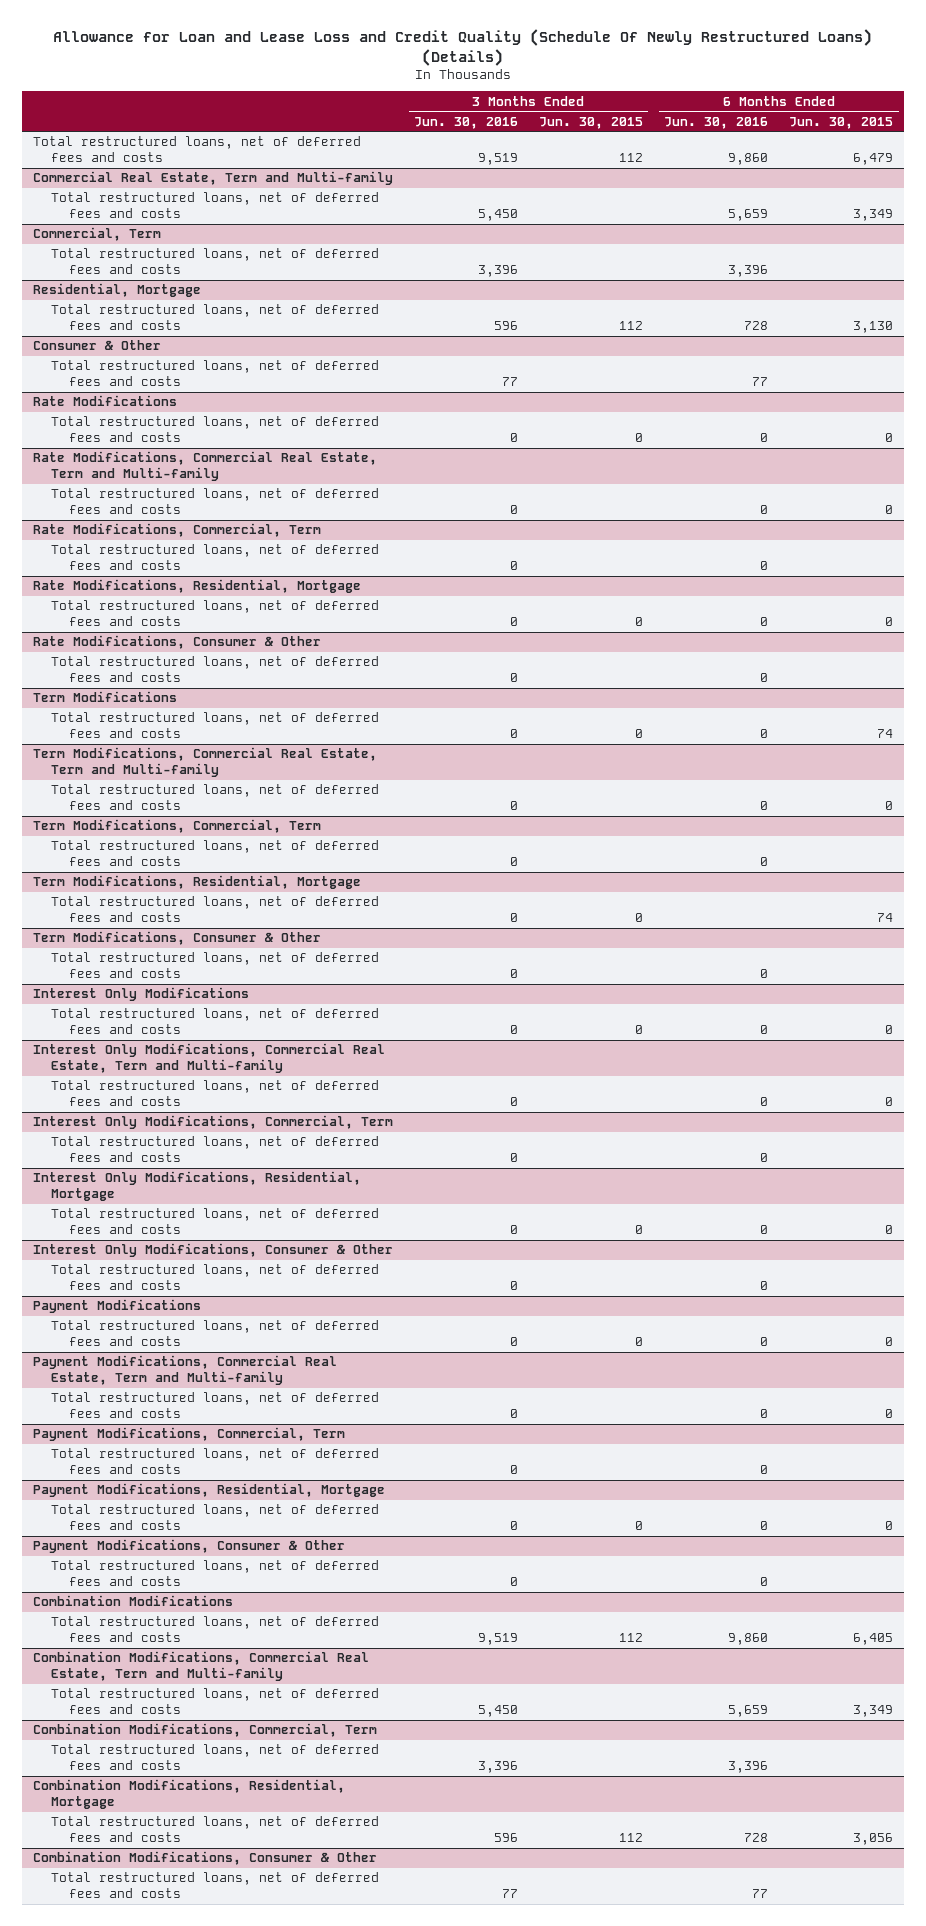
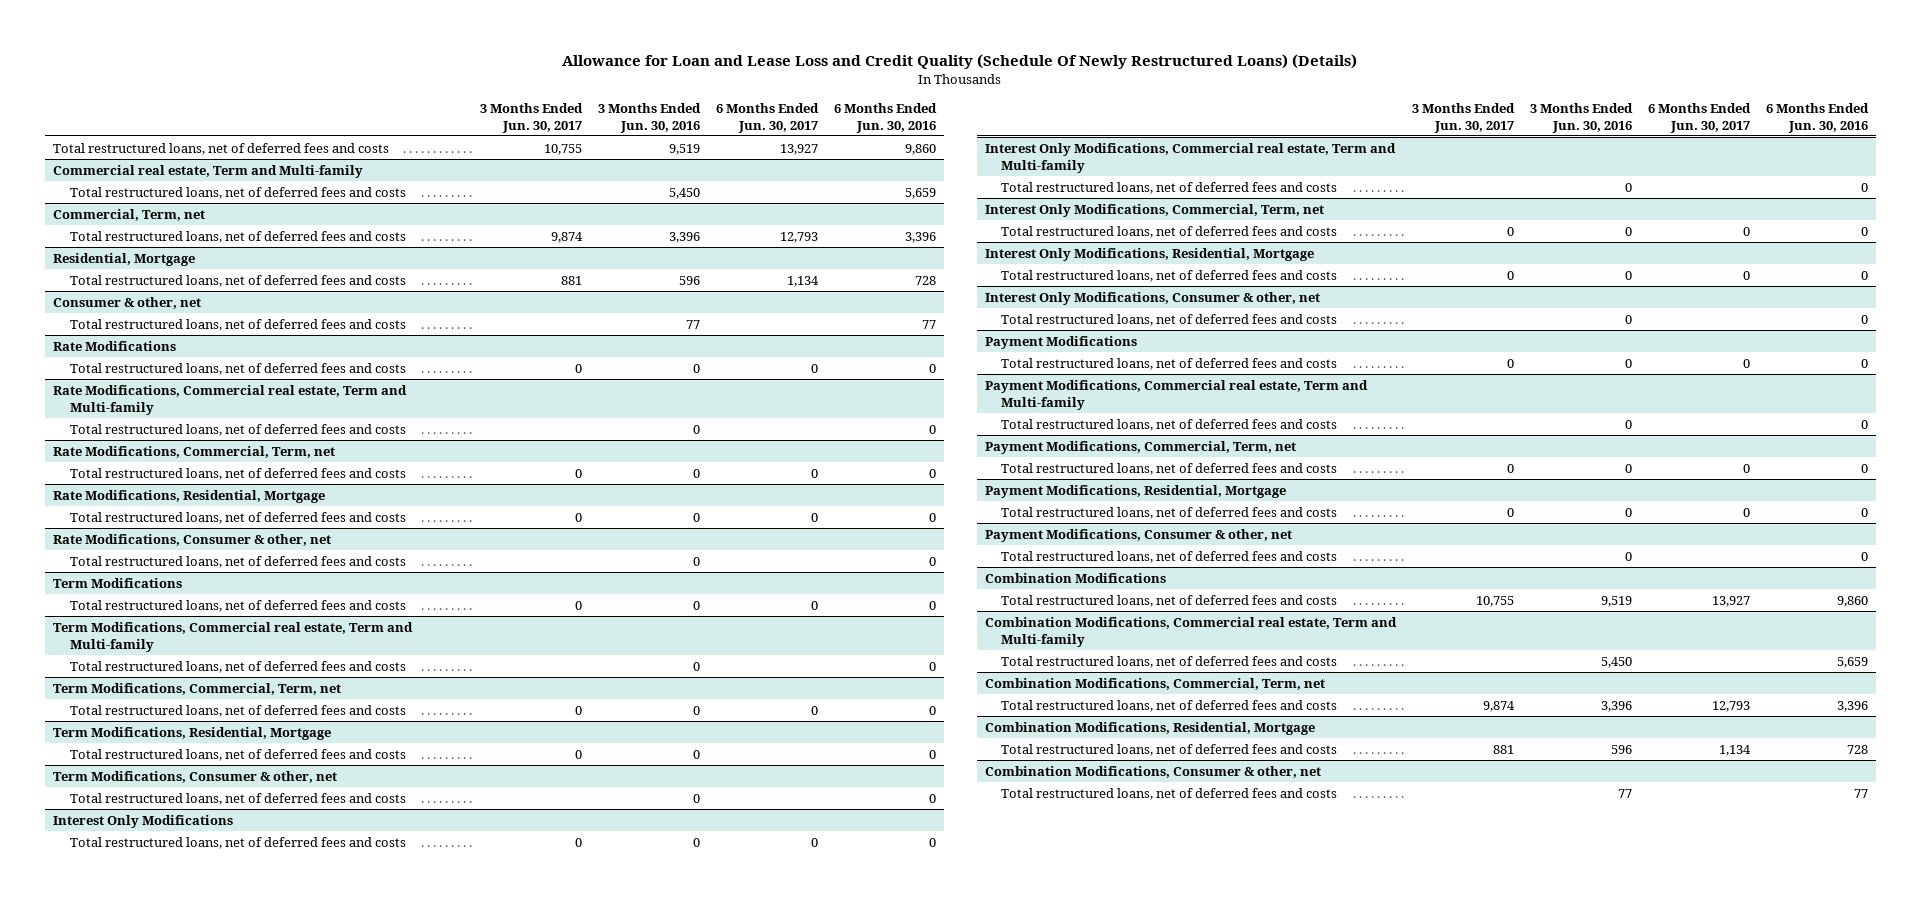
- | 3 Months Ended Jun. 30, 2016 | 3 Months Ended Jun. 30, 2015 | 6 Months Ended Jun. 30, 2016 | 6 Months Ended Jun. 30, 2015
+ | 3 Months Ended Jun. 30, 2017 | 3 Months Ended Jun. 30, 2016 | 6 Months Ended Jun. 30, 2017 | 6 Months Ended Jun. 30, 2016
- Commercial Real Estate, Term and Multi-family
+ Commercial real estate, Term and Multi-family
- Commercial, Term
+ Commercial, Term, net
- Consumer & Other
+ Consumer & other, net
- Rate Modifications, Commercial Real Estate, Term and Multi-family
+ Rate Modifications, Commercial real estate, Term and Multi-family
- Rate Modifications, Commercial, Term
+ Rate Modifications, Commercial, Term, net
- Rate Modifications, Consumer & Other
+ Rate Modifications, Consumer & other, net
- Term Modifications, Commercial Real Estate, Term and Multi-family
+ Term Modifications, Commercial real estate, Term and Multi-family
- Term Modifications, Commercial, Term
+ Term Modifications, Commercial, Term, net
@ Term Modifications, Residential, Mortgage
- Total restructured loans, net of deferred fees and costs | 0 | 0 | | 74
- Term Modifications, Consumer & Other
+ Term Modifications, Consumer & other, net
+ Total restructured loans, net of deferred fees and costs | | 0 | | 0
- Interest Only Modifications, Commercial Real Estate, Term and Multi-family
+ Interest Only Modifications, Commercial real estate, Term and Multi-family
- Interest Only Modifications, Commercial, Term
+ Interest Only Modifications, Commercial, Term, net
- Interest Only Modifications, Consumer & Other
+ Interest Only Modifications, Consumer & other, net
- Payment Modifications, Commercial Real Estate, Term and Multi-family
+ Payment Modifications, Commercial real estate, Term and Multi-family
- Payment Modifications, Commercial, Term
+ Payment Modifications, Commercial, Term, net
- Payment Modifications, Consumer & Other
+ Payment Modifications, Consumer & other, net
- Combination Modifications, Commercial Real Estate, Term and Multi-family
+ Combination Modifications, Commercial real estate, Term and Multi-family
- Combination Modifications, Commercial, Term
+ Combination Modifications, Commercial, Term, net
- Combination Modifications, Consumer & Other
+ Combination Modifications, Consumer & other, net

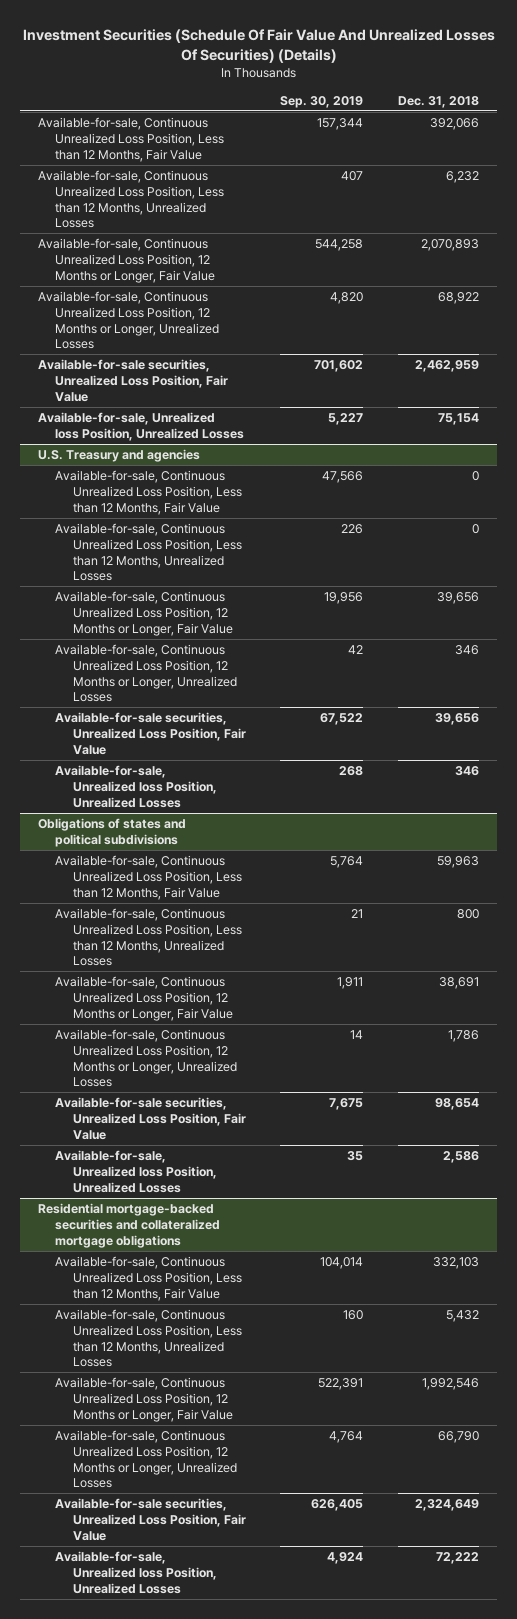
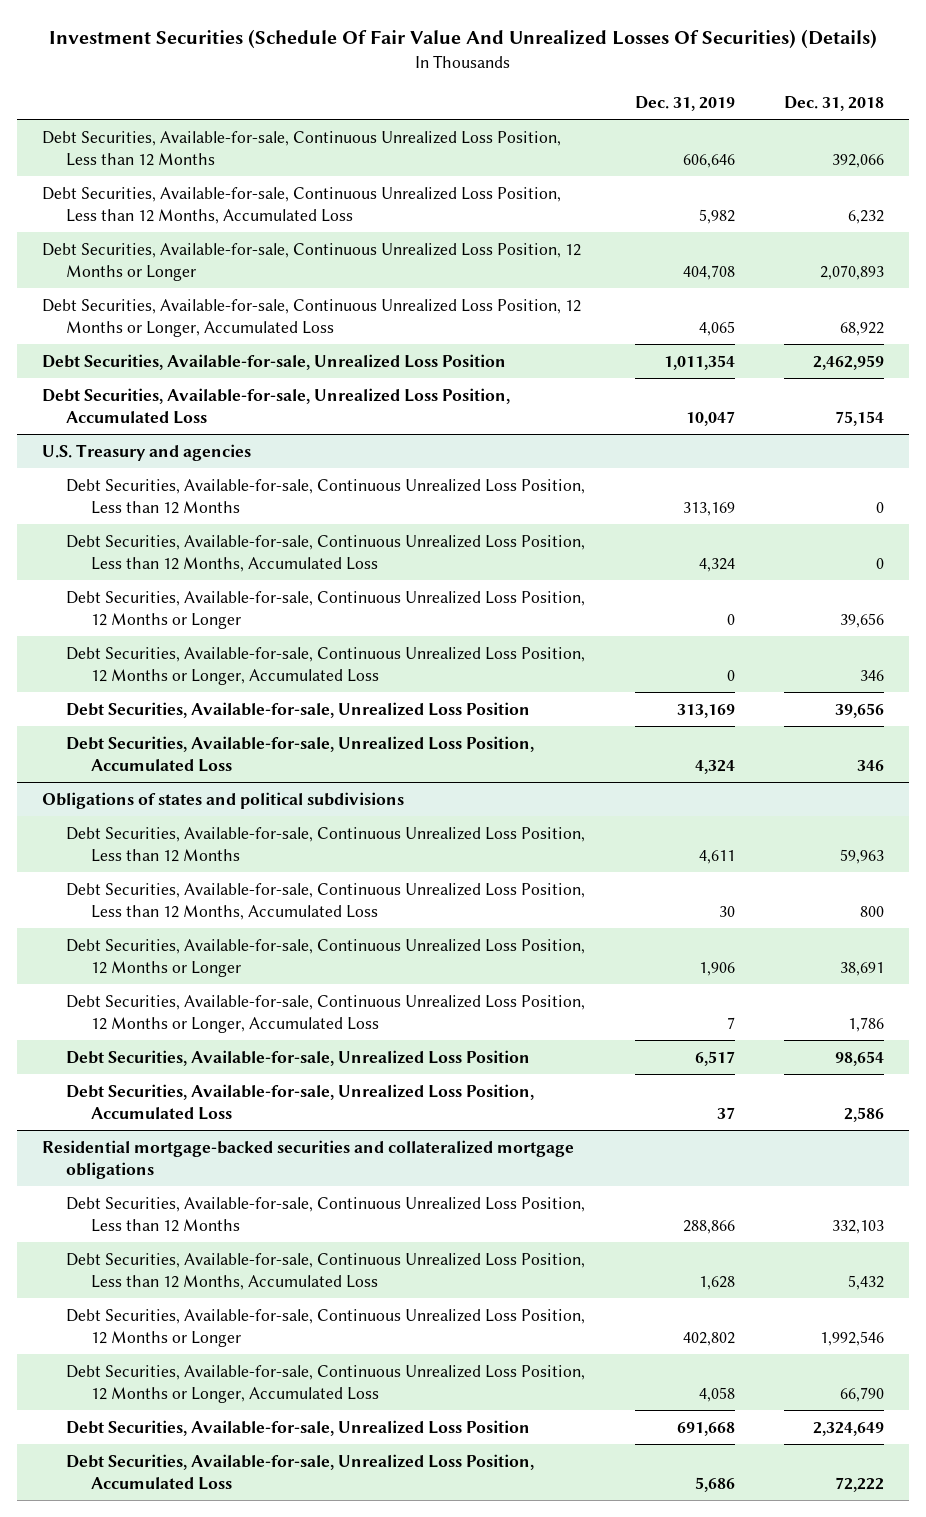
- | Sep. 30, 2019 | Dec. 31, 2018
+ | Dec. 31, 2019 | Dec. 31, 2018
- Available-for-sale, Continuous Unrealized Loss Position, Less than 12 Months, Fair Value | 157,344 | 392,066
- Available-for-sale, Continuous Unrealized Loss Position, Less than 12 Months, Unrealized Losses | 407 | 6,232
- Available-for-sale, Continuous Unrealized Loss Position, 12 Months or Longer, Fair Value | 544,258 | 2,070,893
- Available-for-sale, Continuous Unrealized Loss Position, 12 Months or Longer, Unrealized Losses | 4,820 | 68,922
- Available-for-sale securities, Unrealized Loss Position, Fair Value | 701,602 | 2,462,959
- Available-for-sale, Unrealized loss Position, Unrealized Losses | 5,227 | 75,154
+ Debt Securities, Available-for-sale, Continuous Unrealized Loss Position, Less than 12 Months | 606,646 | 392,066
+ Debt Securities, Available-for-sale, Continuous Unrealized Loss Position, Less than 12 Months, Accumulated Loss | 5,982 | 6,232
+ Debt Securities, Available-for-sale, Continuous Unrealized Loss Position, 12 Months or Longer | 404,708 | 2,070,893
+ Debt Securities, Available-for-sale, Continuous Unrealized Loss Position, 12 Months or Longer, Accumulated Loss | 4,065 | 68,922
+ Debt Securities, Available-for-sale, Unrealized Loss Position | 1,011,354 | 2,462,959
+ Debt Securities, Available-for-sale, Unrealized Loss Position, Accumulated Loss | 10,047 | 75,154
@ U.S. Treasury and agencies
- Available-for-sale, Continuous Unrealized Loss Position, Less than 12 Months, Fair Value | 47,566 | 0
- Available-for-sale, Continuous Unrealized Loss Position, Less than 12 Months, Unrealized Losses | 226 | 0
- Available-for-sale, Continuous Unrealized Loss Position, 12 Months or Longer, Fair Value | 19,956 | 39,656
- Available-for-sale, Continuous Unrealized Loss Position, 12 Months or Longer, Unrealized Losses | 42 | 346
- Available-for-sale securities, Unrealized Loss Position, Fair Value | 67,522 | 39,656
- Available-for-sale, Unrealized loss Position, Unrealized Losses | 268 | 346
+ Debt Securities, Available-for-sale, Continuous Unrealized Loss Position, Less than 12 Months | 313,169 | 0
+ Debt Securities, Available-for-sale, Continuous Unrealized Loss Position, Less than 12 Months, Accumulated Loss | 4,324 | 0
+ Debt Securities, Available-for-sale, Continuous Unrealized Loss Position, 12 Months or Longer | 0 | 39,656
+ Debt Securities, Available-for-sale, Continuous Unrealized Loss Position, 12 Months or Longer, Accumulated Loss | 0 | 346
+ Debt Securities, Available-for-sale, Unrealized Loss Position | 313,169 | 39,656
+ Debt Securities, Available-for-sale, Unrealized Loss Position, Accumulated Loss | 4,324 | 346
@ Obligations of states and political subdivisions
- Available-for-sale, Continuous Unrealized Loss Position, Less than 12 Months, Fair Value | 5,764 | 59,963
- Available-for-sale, Continuous Unrealized Loss Position, Less than 12 Months, Unrealized Losses | 21 | 800
- Available-for-sale, Continuous Unrealized Loss Position, 12 Months or Longer, Fair Value | 1,911 | 38,691
- Available-for-sale, Continuous Unrealized Loss Position, 12 Months or Longer, Unrealized Losses | 14 | 1,786
- Available-for-sale securities, Unrealized Loss Position, Fair Value | 7,675 | 98,654
- Available-for-sale, Unrealized loss Position, Unrealized Losses | 35 | 2,586
+ Debt Securities, Available-for-sale, Continuous Unrealized Loss Position, Less than 12 Months | 4,611 | 59,963
+ Debt Securities, Available-for-sale, Continuous Unrealized Loss Position, Less than 12 Months, Accumulated Loss | 30 | 800
+ Debt Securities, Available-for-sale, Continuous Unrealized Loss Position, 12 Months or Longer | 1,906 | 38,691
+ Debt Securities, Available-for-sale, Continuous Unrealized Loss Position, 12 Months or Longer, Accumulated Loss | 7 | 1,786
+ Debt Securities, Available-for-sale, Unrealized Loss Position | 6,517 | 98,654
+ Debt Securities, Available-for-sale, Unrealized Loss Position, Accumulated Loss | 37 | 2,586
@ Residential mortgage-backed securities and collateralized mortgage obligations
- Available-for-sale, Continuous Unrealized Loss Position, Less than 12 Months, Fair Value | 104,014 | 332,103
- Available-for-sale, Continuous Unrealized Loss Position, Less than 12 Months, Unrealized Losses | 160 | 5,432
- Available-for-sale, Continuous Unrealized Loss Position, 12 Months or Longer, Fair Value | 522,391 | 1,992,546
- Available-for-sale, Continuous Unrealized Loss Position, 12 Months or Longer, Unrealized Losses | 4,764 | 66,790
- Available-for-sale securities, Unrealized Loss Position, Fair Value | 626,405 | 2,324,649
- Available-for-sale, Unrealized loss Position, Unrealized Losses | 4,924 | 72,222
+ Debt Securities, Available-for-sale, Continuous Unrealized Loss Position, Less than 12 Months | 288,866 | 332,103
+ Debt Securities, Available-for-sale, Continuous Unrealized Loss Position, Less than 12 Months, Accumulated Loss | 1,628 | 5,432
+ Debt Securities, Available-for-sale, Continuous Unrealized Loss Position, 12 Months or Longer | 402,802 | 1,992,546
+ Debt Securities, Available-for-sale, Continuous Unrealized Loss Position, 12 Months or Longer, Accumulated Loss | 4,058 | 66,790
+ Debt Securities, Available-for-sale, Unrealized Loss Position | 691,668 | 2,324,649
+ Debt Securities, Available-for-sale, Unrealized Loss Position, Accumulated Loss | 5,686 | 72,222

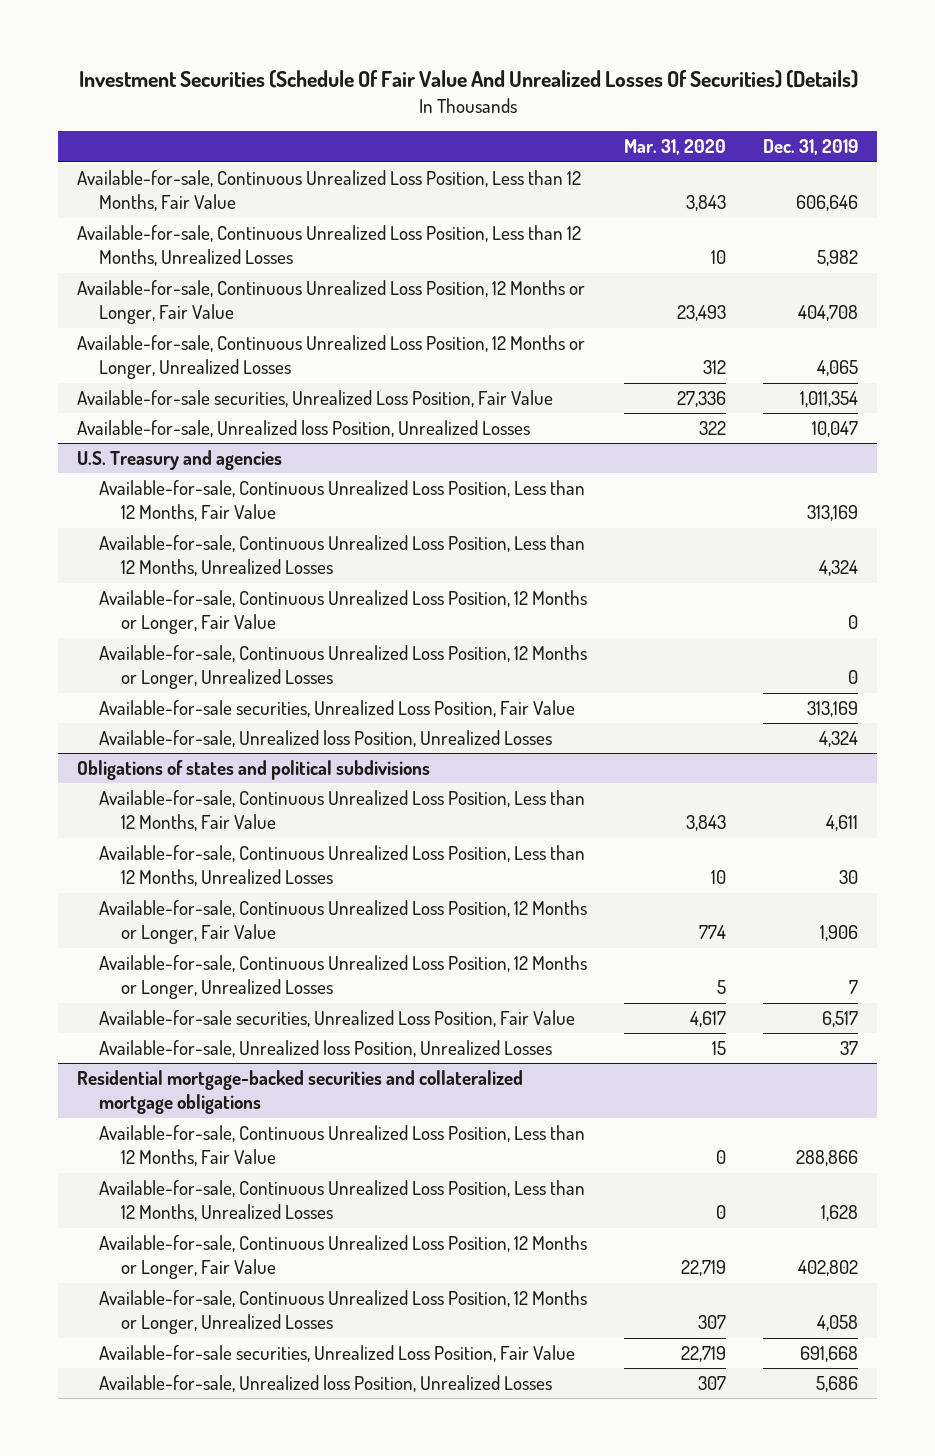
- | Dec. 31, 2019 | Dec. 31, 2018
+ | Mar. 31, 2020 | Dec. 31, 2019
- Debt Securities, Available-for-sale, Continuous Unrealized Loss Position, Less than 12 Months | 606,646 | 392,066
- Debt Securities, Available-for-sale, Continuous Unrealized Loss Position, Less than 12 Months, Accumulated Loss | 5,982 | 6,232
- Debt Securities, Available-for-sale, Continuous Unrealized Loss Position, 12 Months or Longer | 404,708 | 2,070,893
- Debt Securities, Available-for-sale, Continuous Unrealized Loss Position, 12 Months or Longer, Accumulated Loss | 4,065 | 68,922
- Debt Securities, Available-for-sale, Unrealized Loss Position | 1,011,354 | 2,462,959
- Debt Securities, Available-for-sale, Unrealized Loss Position, Accumulated Loss | 10,047 | 75,154
+ Available-for-sale, Continuous Unrealized Loss Position, Less than 12 Months, Fair Value | 3,843 | 606,646
+ Available-for-sale, Continuous Unrealized Loss Position, Less than 12 Months, Unrealized Losses | 10 | 5,982
+ Available-for-sale, Continuous Unrealized Loss Position, 12 Months or Longer, Fair Value | 23,493 | 404,708
+ Available-for-sale, Continuous Unrealized Loss Position, 12 Months or Longer, Unrealized Losses | 312 | 4,065
+ Available-for-sale securities, Unrealized Loss Position, Fair Value | 27,336 | 1,011,354
+ Available-for-sale, Unrealized loss Position, Unrealized Losses | 322 | 10,047
@ U.S. Treasury and agencies
- Debt Securities, Available-for-sale, Continuous Unrealized Loss Position, Less than 12 Months | 313,169 | 0
- Debt Securities, Available-for-sale, Continuous Unrealized Loss Position, Less than 12 Months, Accumulated Loss | 4,324 | 0
- Debt Securities, Available-for-sale, Continuous Unrealized Loss Position, 12 Months or Longer | 0 | 39,656
- Debt Securities, Available-for-sale, Continuous Unrealized Loss Position, 12 Months or Longer, Accumulated Loss | 0 | 346
- Debt Securities, Available-for-sale, Unrealized Loss Position | 313,169 | 39,656
- Debt Securities, Available-for-sale, Unrealized Loss Position, Accumulated Loss | 4,324 | 346
+ Available-for-sale, Continuous Unrealized Loss Position, Less than 12 Months, Fair Value | | 313,169
+ Available-for-sale, Continuous Unrealized Loss Position, Less than 12 Months, Unrealized Losses | | 4,324
+ Available-for-sale, Continuous Unrealized Loss Position, 12 Months or Longer, Fair Value | | 0
+ Available-for-sale, Continuous Unrealized Loss Position, 12 Months or Longer, Unrealized Losses | | 0
+ Available-for-sale securities, Unrealized Loss Position, Fair Value | | 313,169
+ Available-for-sale, Unrealized loss Position, Unrealized Losses | | 4,324
@ Obligations of states and political subdivisions
- Debt Securities, Available-for-sale, Continuous Unrealized Loss Position, Less than 12 Months | 4,611 | 59,963
- Debt Securities, Available-for-sale, Continuous Unrealized Loss Position, Less than 12 Months, Accumulated Loss | 30 | 800
- Debt Securities, Available-for-sale, Continuous Unrealized Loss Position, 12 Months or Longer | 1,906 | 38,691
- Debt Securities, Available-for-sale, Continuous Unrealized Loss Position, 12 Months or Longer, Accumulated Loss | 7 | 1,786
- Debt Securities, Available-for-sale, Unrealized Loss Position | 6,517 | 98,654
- Debt Securities, Available-for-sale, Unrealized Loss Position, Accumulated Loss | 37 | 2,586
+ Available-for-sale, Continuous Unrealized Loss Position, Less than 12 Months, Fair Value | 3,843 | 4,611
+ Available-for-sale, Continuous Unrealized Loss Position, Less than 12 Months, Unrealized Losses | 10 | 30
+ Available-for-sale, Continuous Unrealized Loss Position, 12 Months or Longer, Fair Value | 774 | 1,906
+ Available-for-sale, Continuous Unrealized Loss Position, 12 Months or Longer, Unrealized Losses | 5 | 7
+ Available-for-sale securities, Unrealized Loss Position, Fair Value | 4,617 | 6,517
+ Available-for-sale, Unrealized loss Position, Unrealized Losses | 15 | 37
@ Residential mortgage-backed securities and collateralized mortgage obligations
- Debt Securities, Available-for-sale, Continuous Unrealized Loss Position, Less than 12 Months | 288,866 | 332,103
- Debt Securities, Available-for-sale, Continuous Unrealized Loss Position, Less than 12 Months, Accumulated Loss | 1,628 | 5,432
- Debt Securities, Available-for-sale, Continuous Unrealized Loss Position, 12 Months or Longer | 402,802 | 1,992,546
- Debt Securities, Available-for-sale, Continuous Unrealized Loss Position, 12 Months or Longer, Accumulated Loss | 4,058 | 66,790
- Debt Securities, Available-for-sale, Unrealized Loss Position | 691,668 | 2,324,649
- Debt Securities, Available-for-sale, Unrealized Loss Position, Accumulated Loss | 5,686 | 72,222
+ Available-for-sale, Continuous Unrealized Loss Position, Less than 12 Months, Fair Value | 0 | 288,866
+ Available-for-sale, Continuous Unrealized Loss Position, Less than 12 Months, Unrealized Losses | 0 | 1,628
+ Available-for-sale, Continuous Unrealized Loss Position, 12 Months or Longer, Fair Value | 22,719 | 402,802
+ Available-for-sale, Continuous Unrealized Loss Position, 12 Months or Longer, Unrealized Losses | 307 | 4,058
+ Available-for-sale securities, Unrealized Loss Position, Fair Value | 22,719 | 691,668
+ Available-for-sale, Unrealized loss Position, Unrealized Losses | 307 | 5,686

